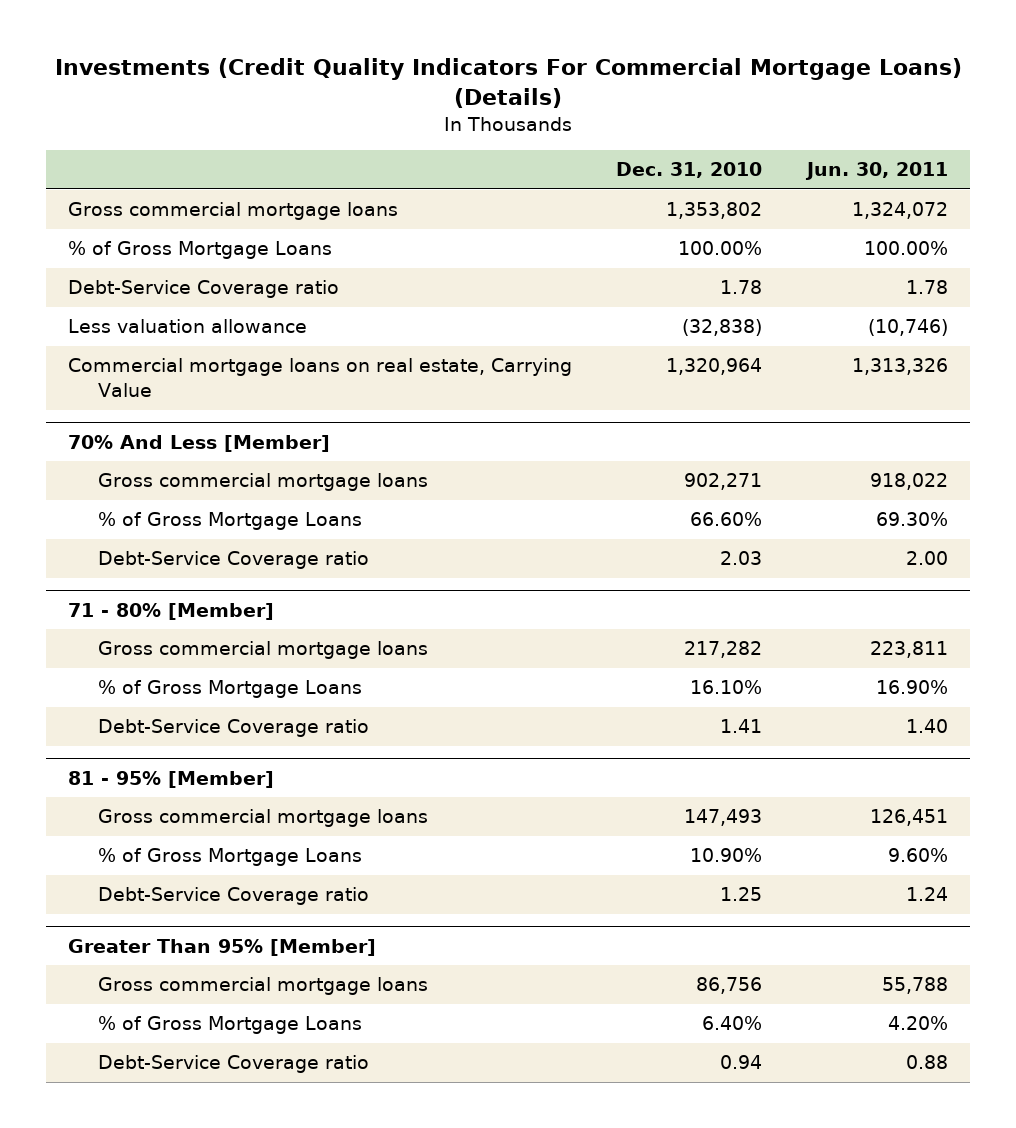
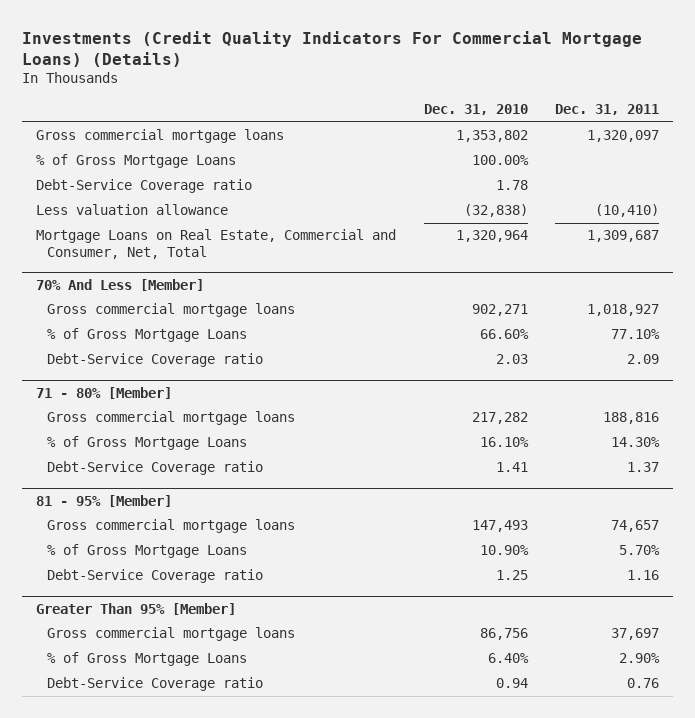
- | Dec. 31, 2010 | Jun. 30, 2011
+ | Dec. 31, 2010 | Dec. 31, 2011
- Commercial mortgage loans on real estate, Carrying Value | 1,320,964 | 1,313,326
+ Mortgage Loans on Real Estate, Commercial and Consumer, Net, Total | 1,320,964 | 1,309,687

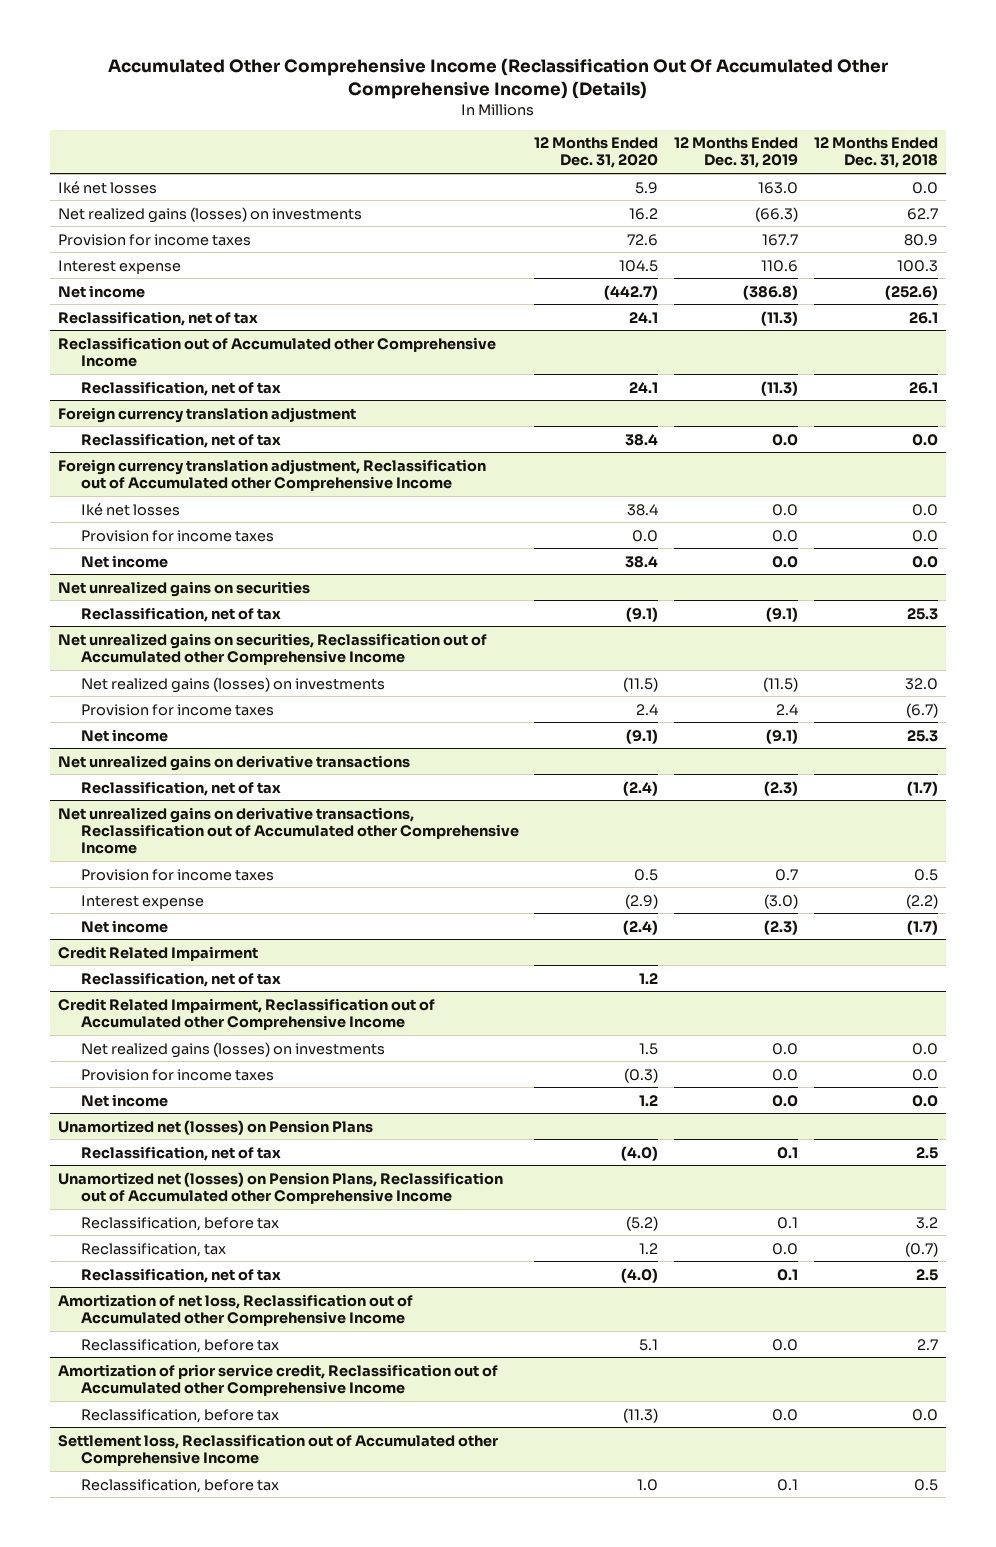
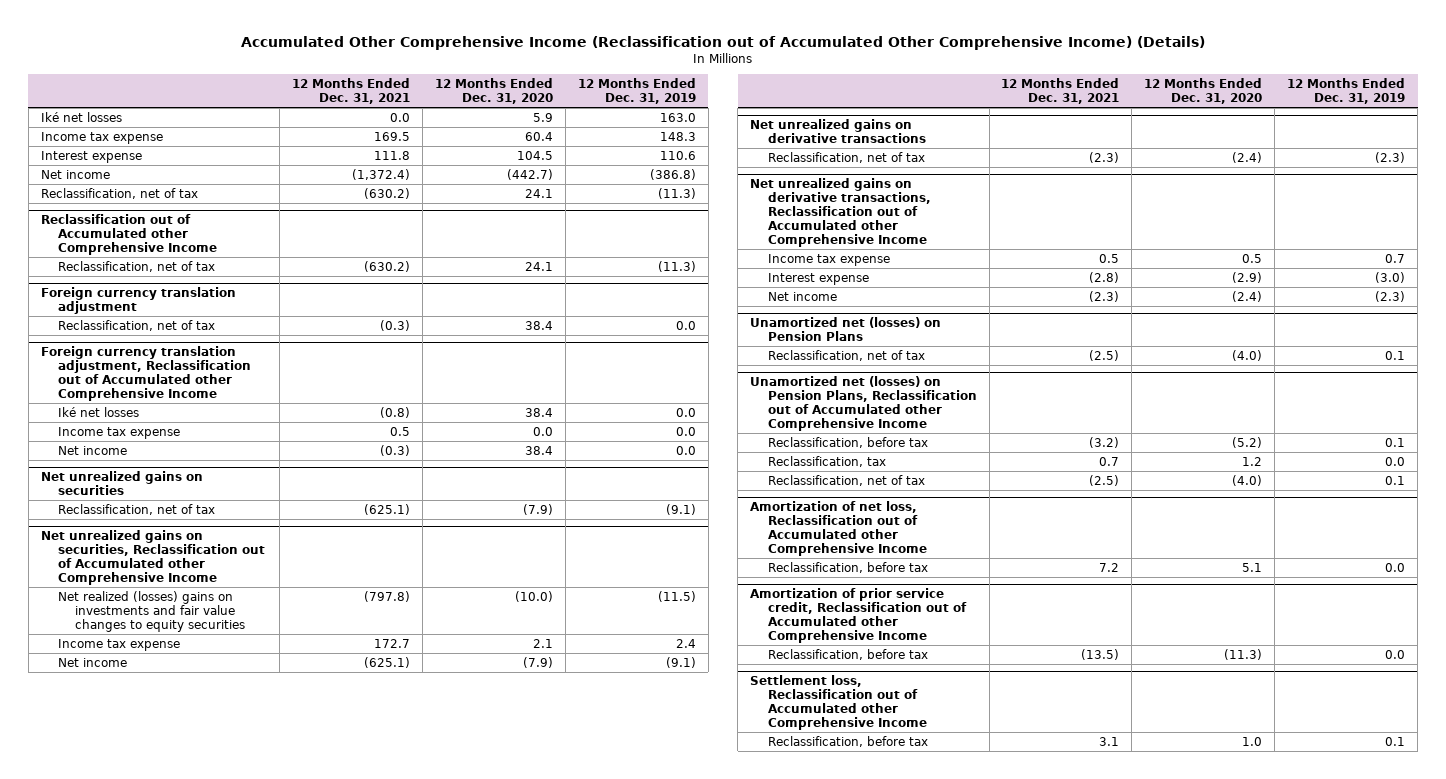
- Accumulated Other Comprehensive Income (Reclassification Out Of Accumulated Other Comprehensive Income) (Details)
+ Accumulated Other Comprehensive Income (Reclassification out of Accumulated Other Comprehensive Income) (Details)
- | 12 Months Ended Dec. 31, 2020 | 12 Months Ended Dec. 31, 2019 | 12 Months Ended Dec. 31, 2018
+ | 12 Months Ended Dec. 31, 2021 | 12 Months Ended Dec. 31, 2020 | 12 Months Ended Dec. 31, 2019
- Net realized gains (losses) on investments | 16.2 | (66.3) | 62.7
- Provision for income taxes | 72.6 | 167.7 | 80.9
+ Income tax expense | 169.5 | 60.4 | 148.3
@ Foreign currency translation adjustment, Reclassification out of Accumulated other Comprehensive Income
- Provision for income taxes | 0.0 | 0.0 | 0.0
+ Income tax expense | 0.5 | 0.0 | 0.0
@ Net unrealized gains on securities
- Reclassification, net of tax | (9.1) | (9.1) | 25.3
+ Reclassification, net of tax | (625.1) | (7.9) | (9.1)
@ Net unrealized gains on securities, Reclassification out of Accumulated other Comprehensive Income
- Net realized gains (losses) on investments | (11.5) | (11.5) | 32.0
- Provision for income taxes | 2.4 | 2.4 | (6.7)
- Net income | (9.1) | (9.1) | 25.3
+ Net realized (losses) gains on investments and fair value changes to equity securities | (797.8) | (10.0) | (11.5)
+ Income tax expense | 172.7 | 2.1 | 2.4
+ Net income | (625.1) | (7.9) | (9.1)
@ Net unrealized gains on derivative transactions, Reclassification out of Accumulated other Comprehensive Income
- Provision for income taxes | 0.5 | 0.7 | 0.5
+ Income tax expense | 0.5 | 0.5 | 0.7
- Credit Related Impairment
- Reclassification, net of tax | 1.2 | |
- Credit Related Impairment, Reclassification out of Accumulated other Comprehensive Income
- Net realized gains (losses) on investments | 1.5 | 0.0 | 0.0
- Provision for income taxes | (0.3) | 0.0 | 0.0
- Net income | 1.2 | 0.0 | 0.0

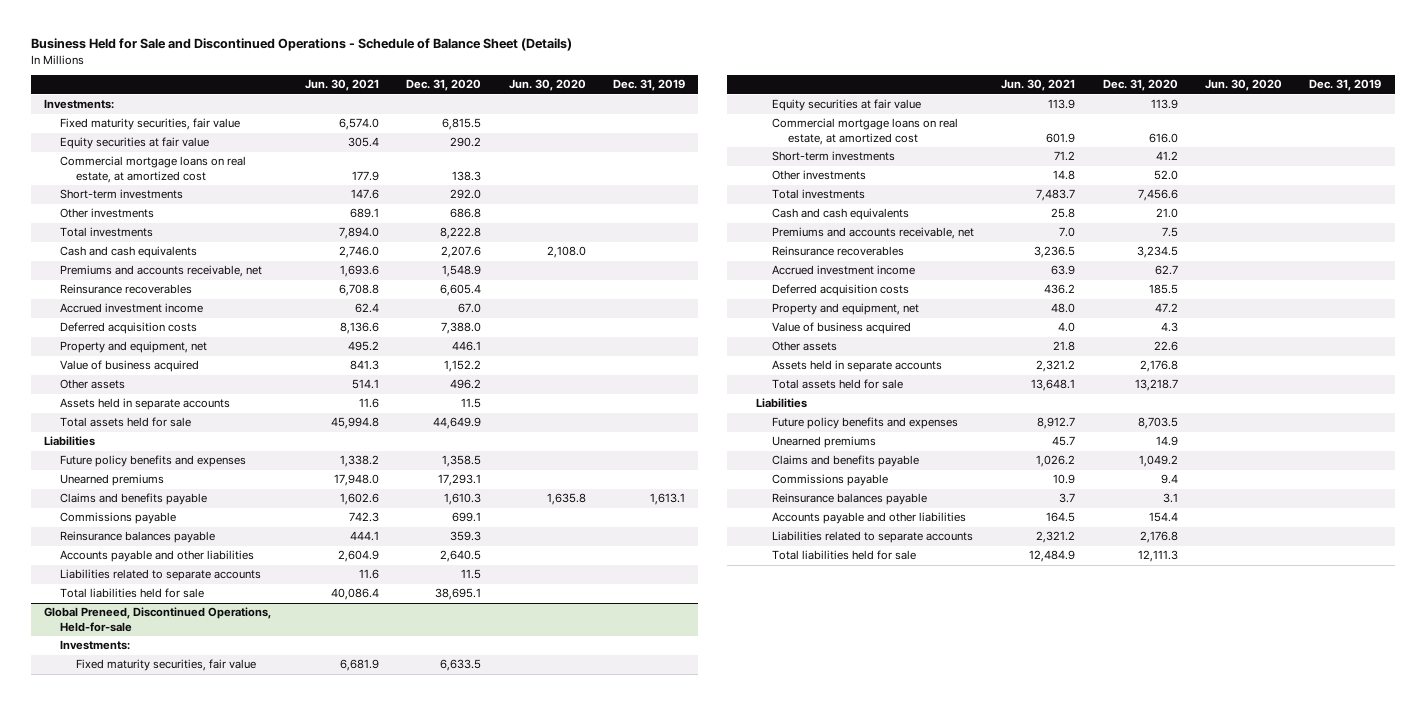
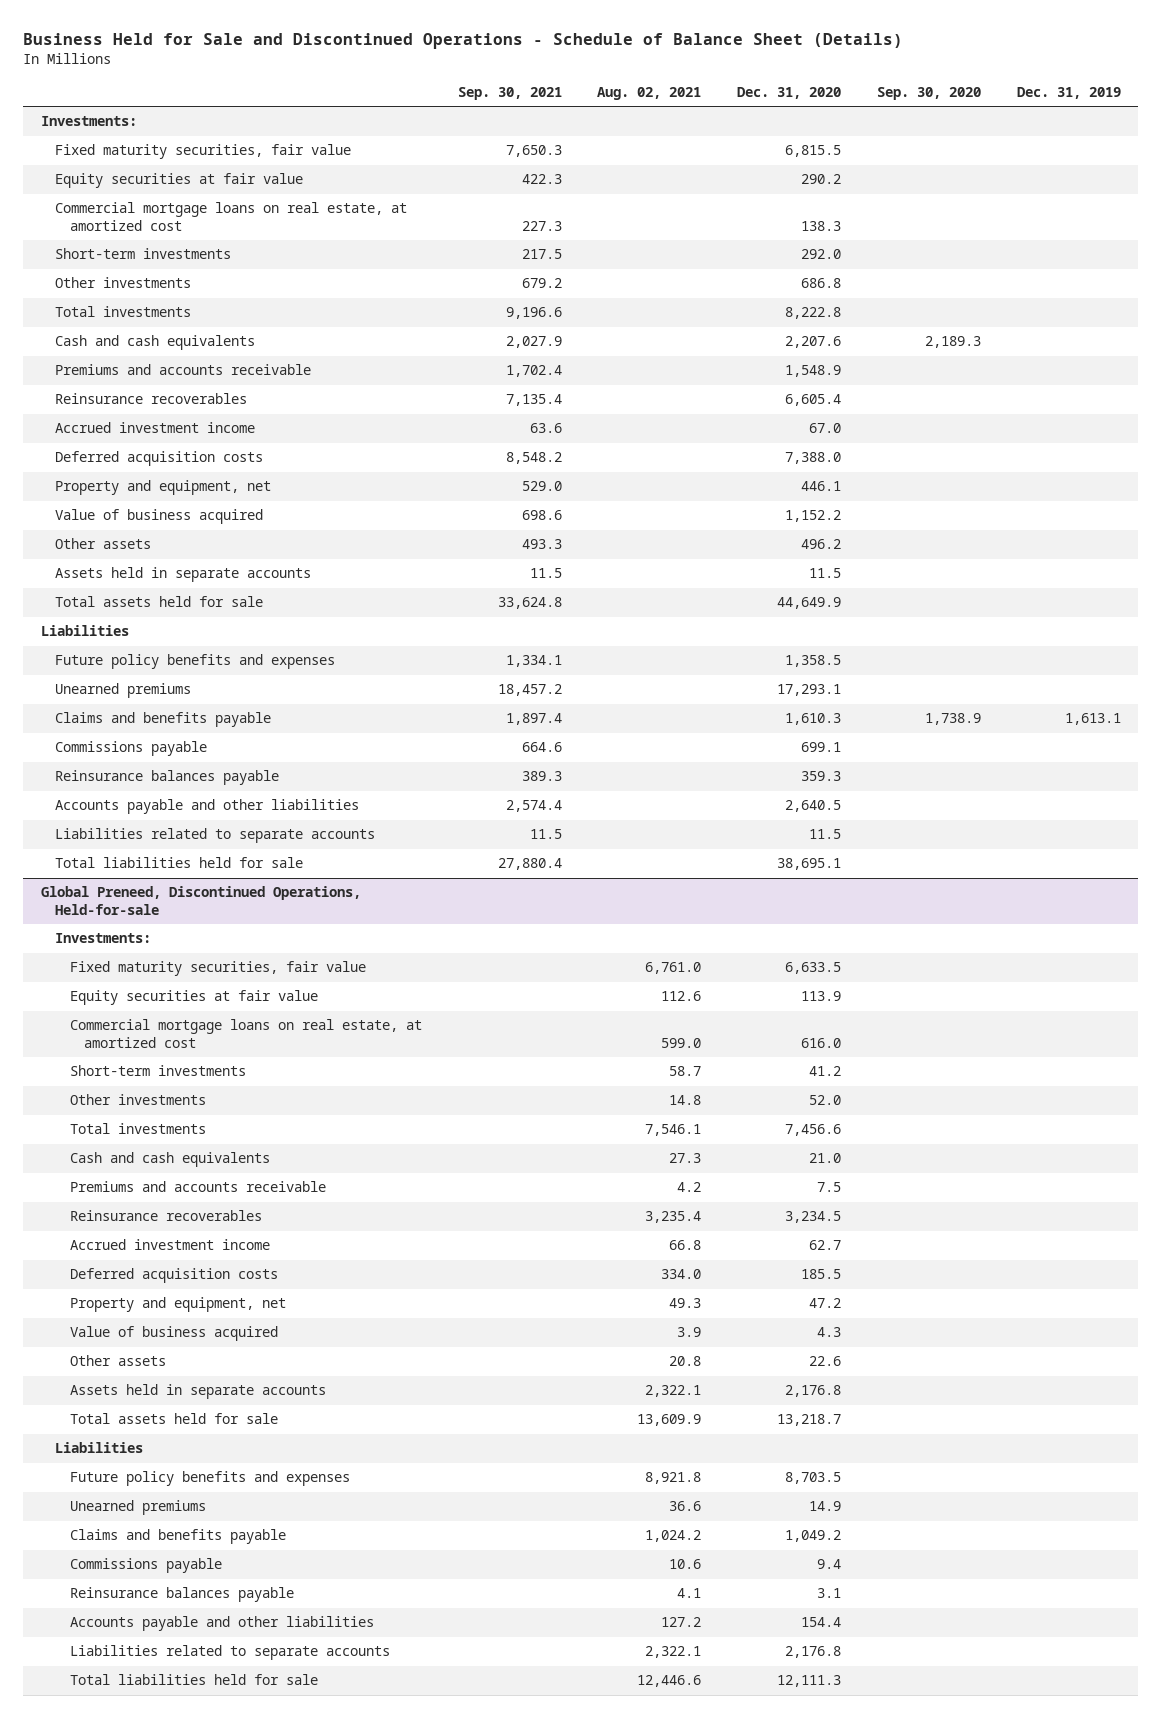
- | Jun. 30, 2021 | Dec. 31, 2020 | Jun. 30, 2020 | Dec. 31, 2019
+ | Sep. 30, 2021 | Aug. 02, 2021 | Dec. 31, 2020 | Sep. 30, 2020 | Dec. 31, 2019
- Premiums and accounts receivable, net | 1,693.6 | 1,548.9 | |
+ Premiums and accounts receivable | 1,702.4 | | 1,548.9 | |
@ Global Preneed, Discontinued Operations, Held-for-sale
- Premiums and accounts receivable, net | 7.0 | 7.5 | |
+ Premiums and accounts receivable | | 4.2 | 7.5 | |

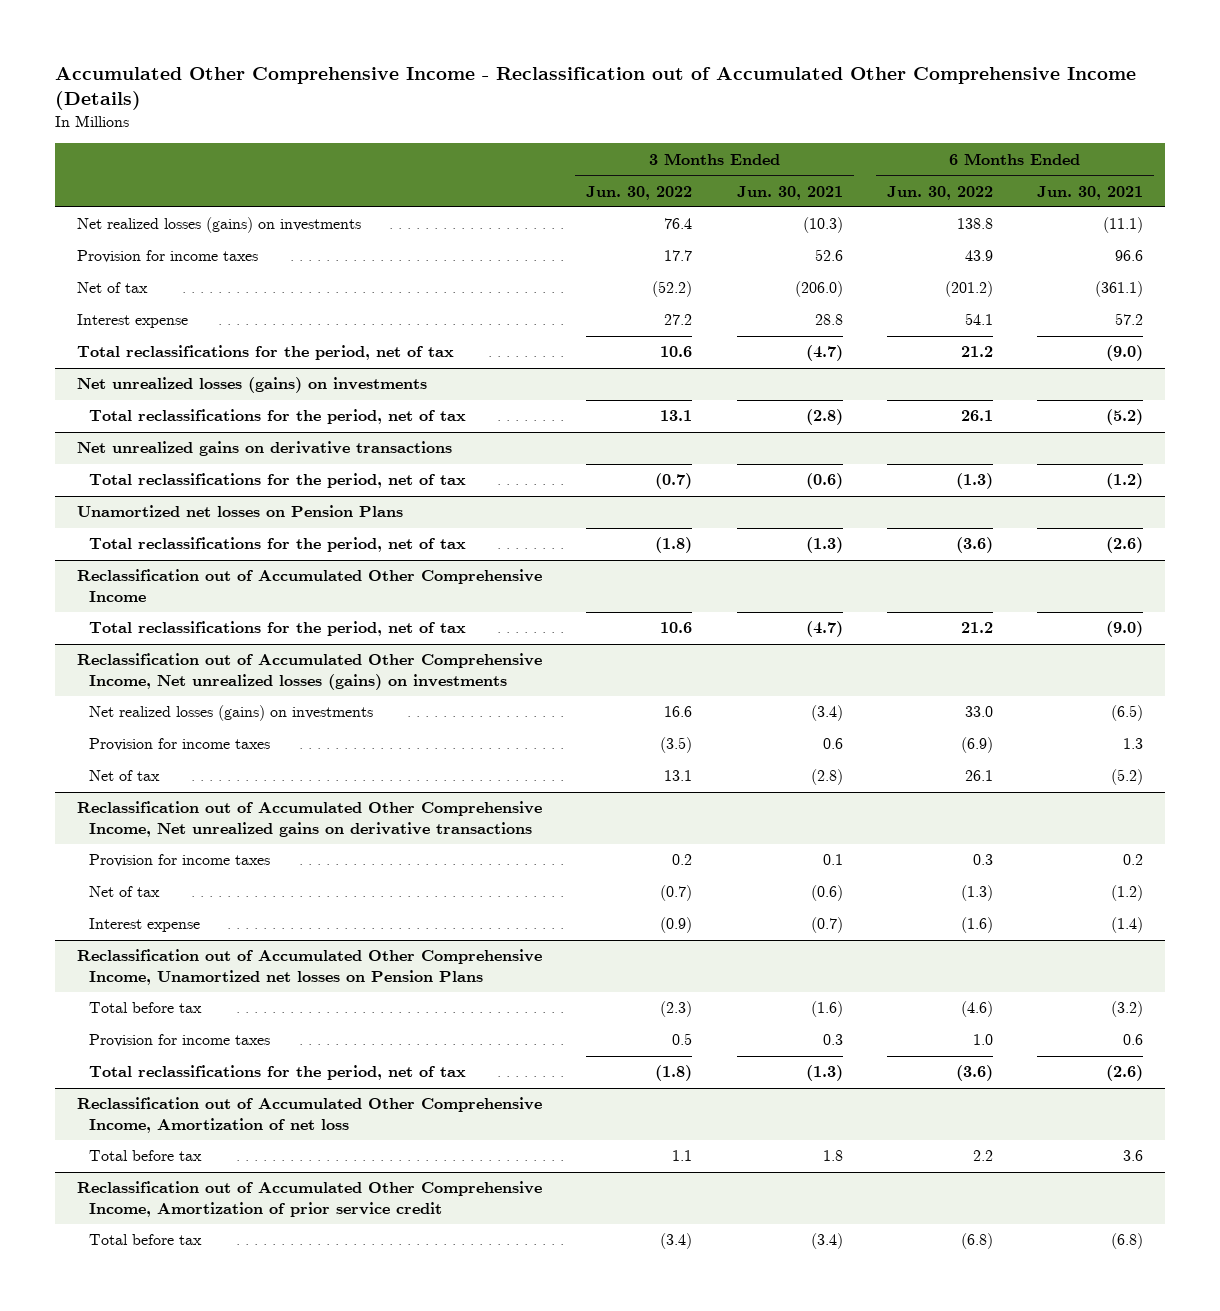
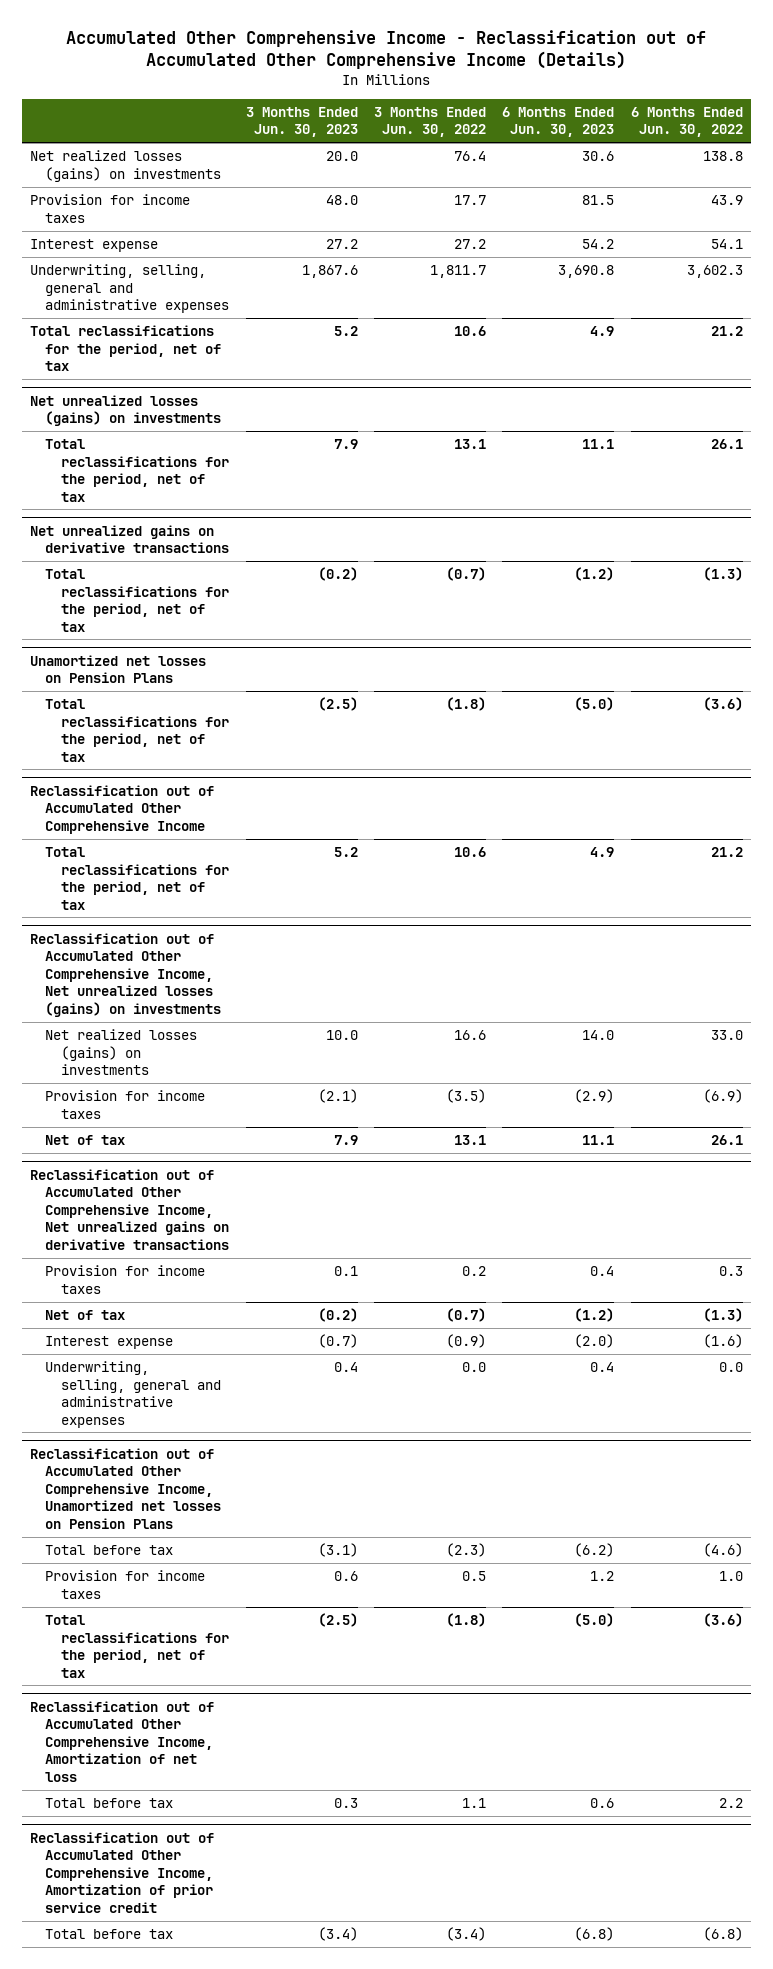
- | 3 Months Ended Jun. 30, 2022 | 3 Months Ended Jun. 30, 2021 | 6 Months Ended Jun. 30, 2022 | 6 Months Ended Jun. 30, 2021
+ | 3 Months Ended Jun. 30, 2023 | 3 Months Ended Jun. 30, 2022 | 6 Months Ended Jun. 30, 2023 | 6 Months Ended Jun. 30, 2022
- Net of tax | (52.2) | (206.0) | (201.2) | (361.1)
+ Underwriting, selling, general and administrative expenses | 1,867.6 | 1,811.7 | 3,690.8 | 3,602.3
@ Reclassification out of Accumulated Other Comprehensive Income, Net unrealized gains on derivative transactions
+ Underwriting, selling, general and administrative expenses | 0.4 | 0.0 | 0.4 | 0.0

